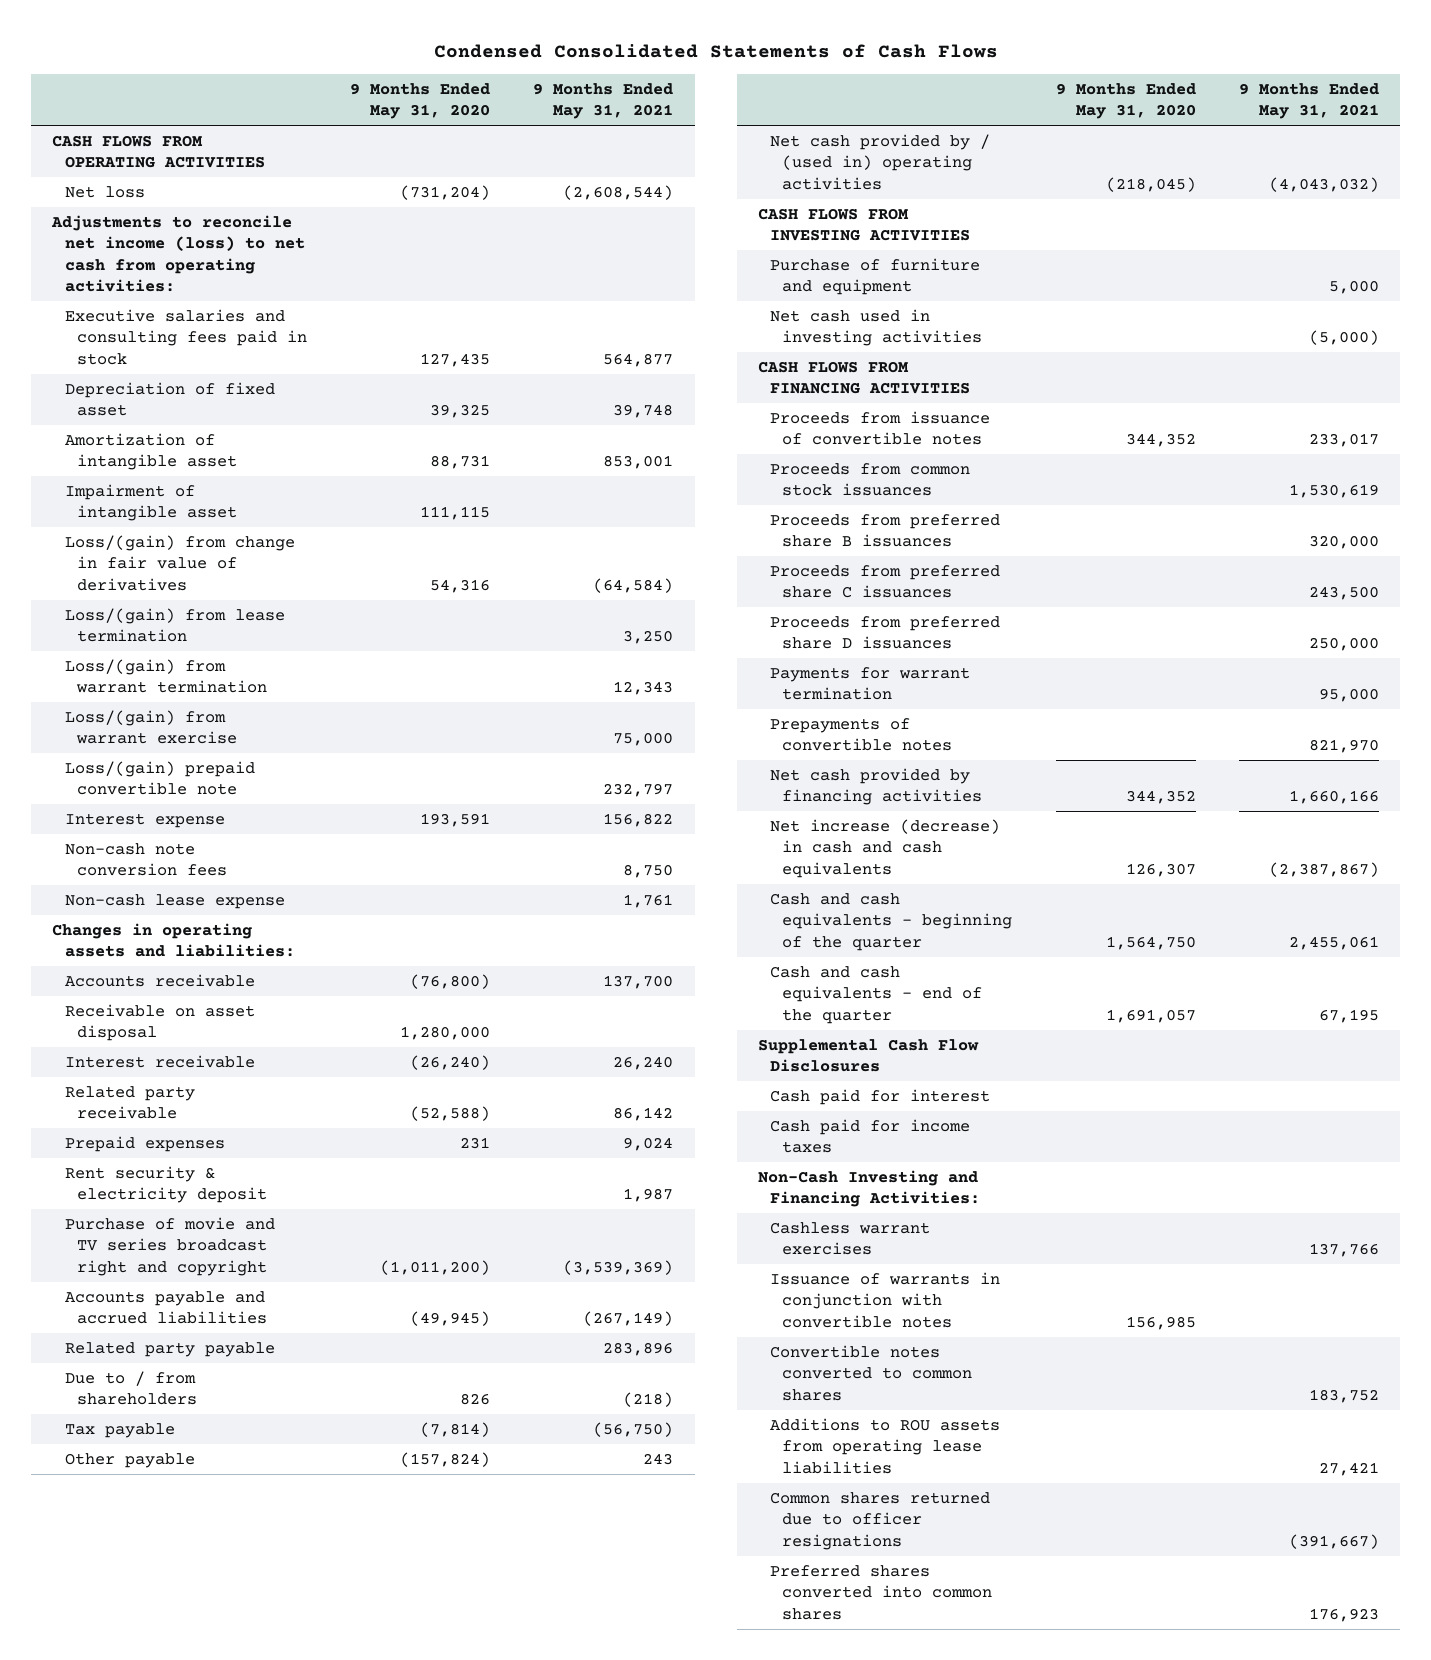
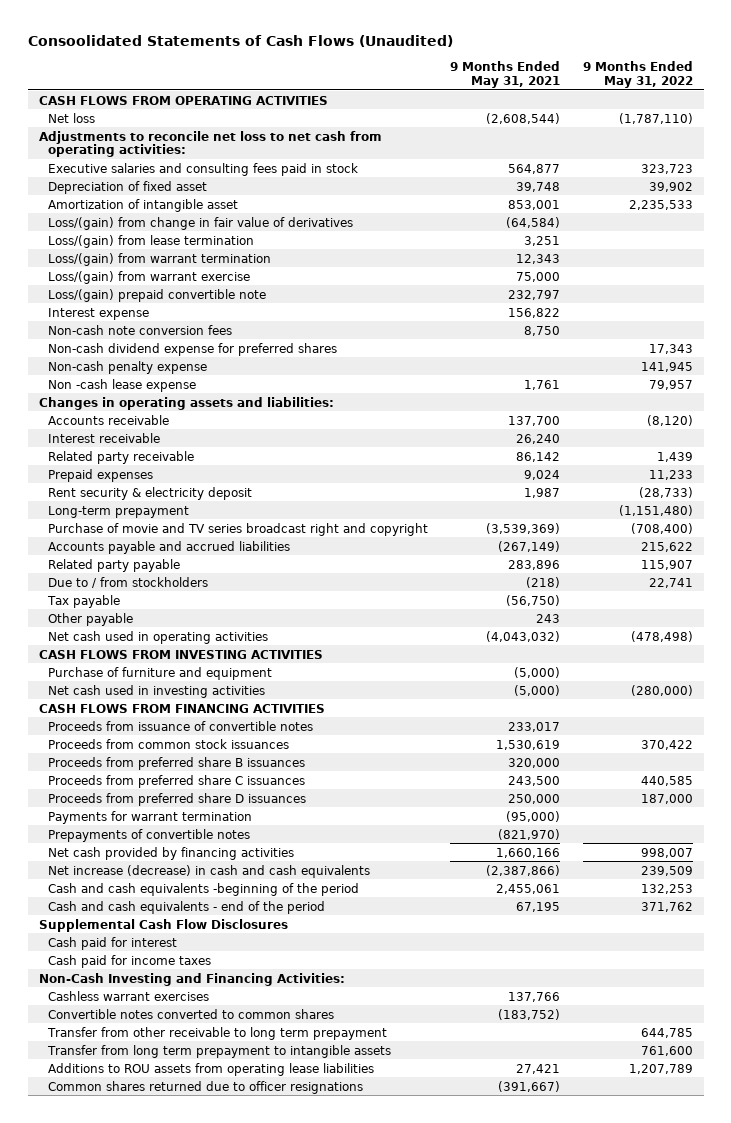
- Condensed Consolidated Statements of Cash Flows
+ Consoolidated Statements of Cash Flows (Unaudited)
- | 9 Months Ended May 31, 2020 | 9 Months Ended May 31, 2021
+ | 9 Months Ended May 31, 2021 | 9 Months Ended May 31, 2022
- Adjustments to reconcile net income (loss) to net cash from operating activities:
+ Adjustments to reconcile net loss to net cash from operating activities:
- Impairment of intangible asset | 111,115 |
- Loss/(gain) from lease termination | | 3,250
+ Loss/(gain) from lease termination | 3,251 |
- Non-cash lease expense | | 1,761
+ Non-cash dividend expense for preferred shares | | 17,343
+ Non-cash penalty expense | | 141,945
+ Non -cash lease expense | 1,761 | 79,957
- Receivable on asset disposal | 1,280,000 |
+ Long-term prepayment | | (1,151,480)
- Due to / from shareholders | 826 | (218)
+ Due to / from stockholders | (218) | 22,741
- Net cash provided by / (used in) operating activities | (218,045) | (4,043,032)
+ Net cash used in operating activities | (4,043,032) | (478,498)
- Purchase of furniture and equipment | | 5,000
+ Purchase of furniture and equipment | (5,000) |
- Payments for warrant termination | | 95,000
- Prepayments of convertible notes | | 821,970
+ Payments for warrant termination | (95,000) |
+ Prepayments of convertible notes | (821,970) |
- Net increase (decrease) in cash and cash equivalents | 126,307 | (2,387,867)
- Cash and cash equivalents - beginning of the quarter | 1,564,750 | 2,455,061
- Cash and cash equivalents - end of the quarter | 1,691,057 | 67,195
+ Net increase (decrease) in cash and cash equivalents | (2,387,866) | 239,509
+ Cash and cash equivalents -beginning of the period | 2,455,061 | 132,253
+ Cash and cash equivalents - end of the period | 67,195 | 371,762
- Issuance of warrants in conjunction with convertible notes | 156,985 |
- Convertible notes converted to common shares | | 183,752
+ Convertible notes converted to common shares | (183,752) |
+ Transfer from other receivable to long term prepayment | | 644,785
+ Transfer from long term prepayment to intangible assets | | 761,600
- Preferred shares converted into common shares | | 176,923

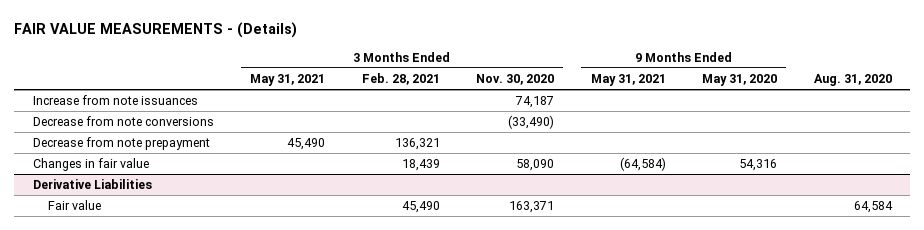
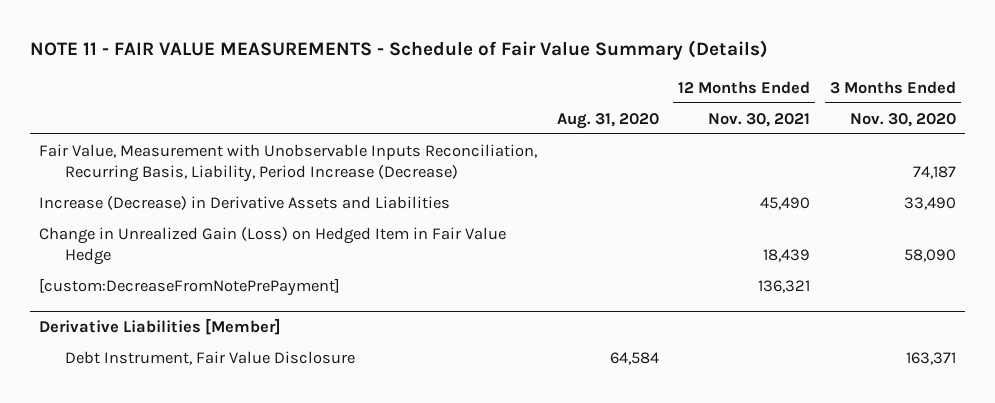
- FAIR VALUE MEASUREMENTS - (Details)
+ NOTE 11 - FAIR VALUE MEASUREMENTS - Schedule of Fair Value Summary (Details)
- | 3 Months Ended May 31, 2021 | 3 Months Ended Feb. 28, 2021 | 3 Months Ended Nov. 30, 2020 | 9 Months Ended May 31, 2021 | 9 Months Ended May 31, 2020 | Aug. 31, 2020
+ | Aug. 31, 2020 | 12 Months Ended Nov. 30, 2021 | 3 Months Ended Nov. 30, 2020
- Increase from note issuances | | | 74,187 | | |
- Decrease from note conversions | | | (33,490) | | |
- Decrease from note prepayment | 45,490 | 136,321 | | | |
- Changes in fair value | | 18,439 | 58,090 | (64,584) | 54,316 |
- Derivative Liabilities
- Fair value | | 45,490 | 163,371 | | | 64,584
+ Fair Value, Measurement with Unobservable Inputs Reconciliation, Recurring Basis, Liability, Period Increase (Decrease) | | | 74,187
+ Increase (Decrease) in Derivative Assets and Liabilities | | 45,490 | 33,490
+ Change in Unrealized Gain (Loss) on Hedged Item in Fair Value Hedge | | 18,439 | 58,090
+ [custom:DecreaseFromNotePrePayment] | | 136,321 |
+ Derivative Liabilities [Member]
+ Debt Instrument, Fair Value Disclosure | 64,584 | | 163,371

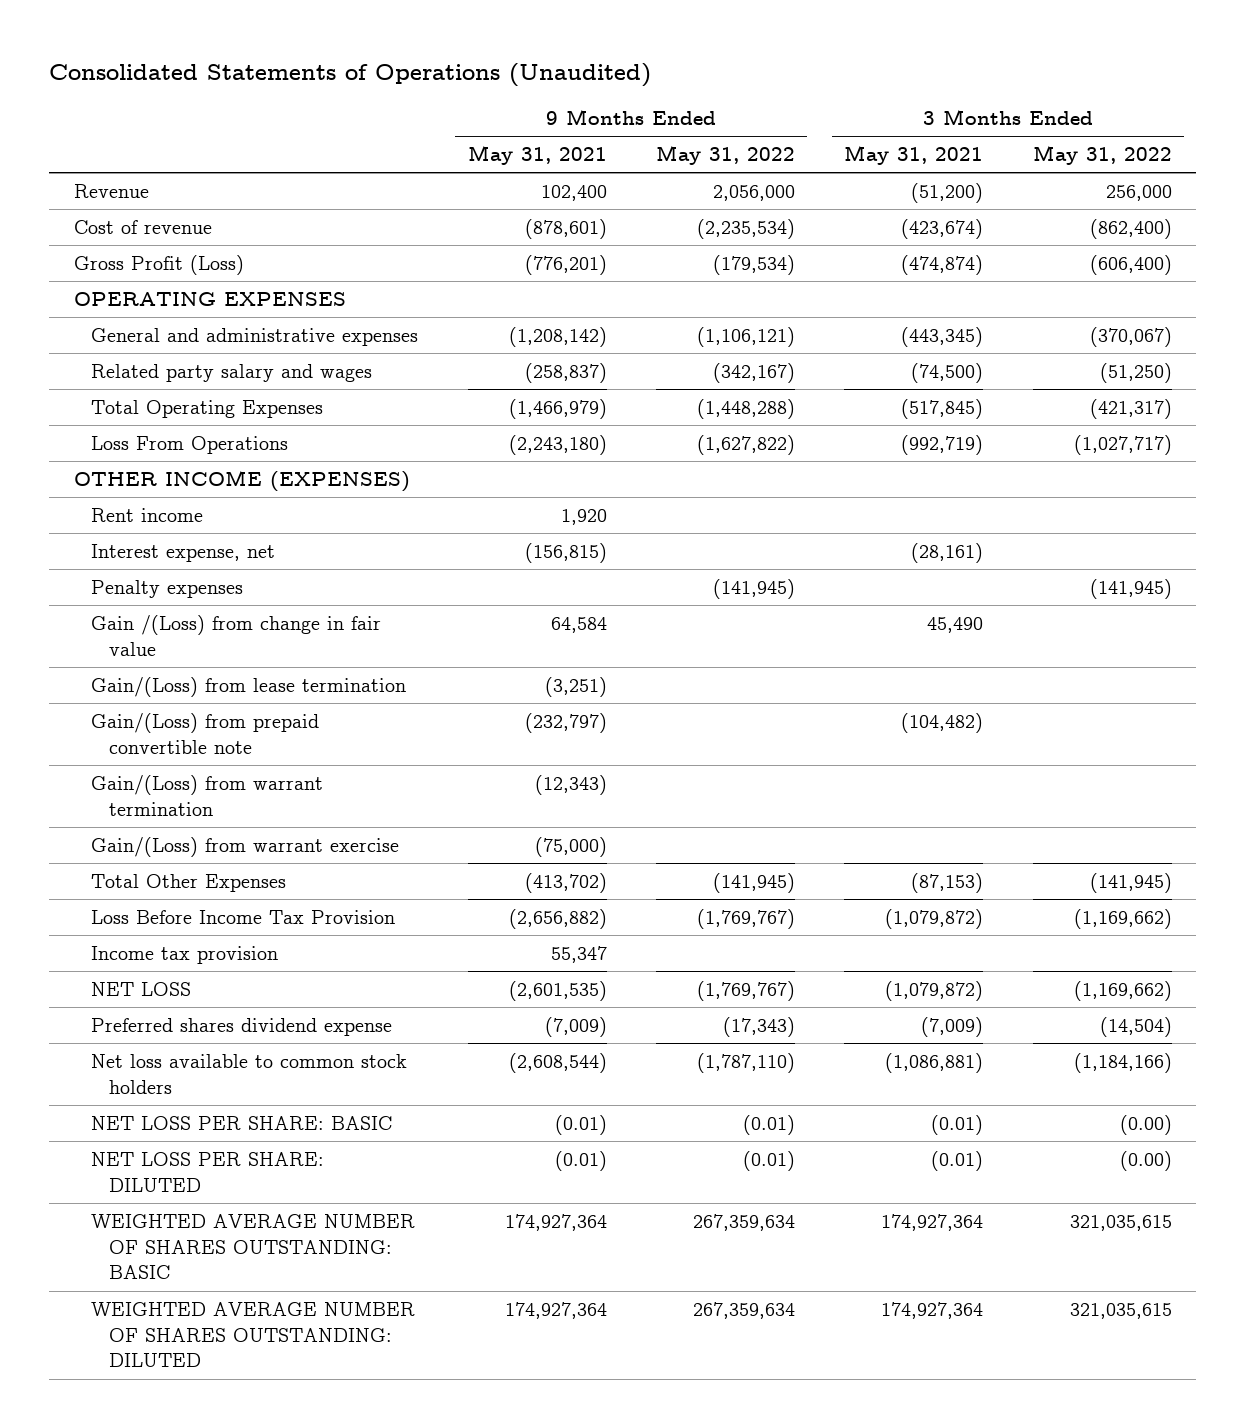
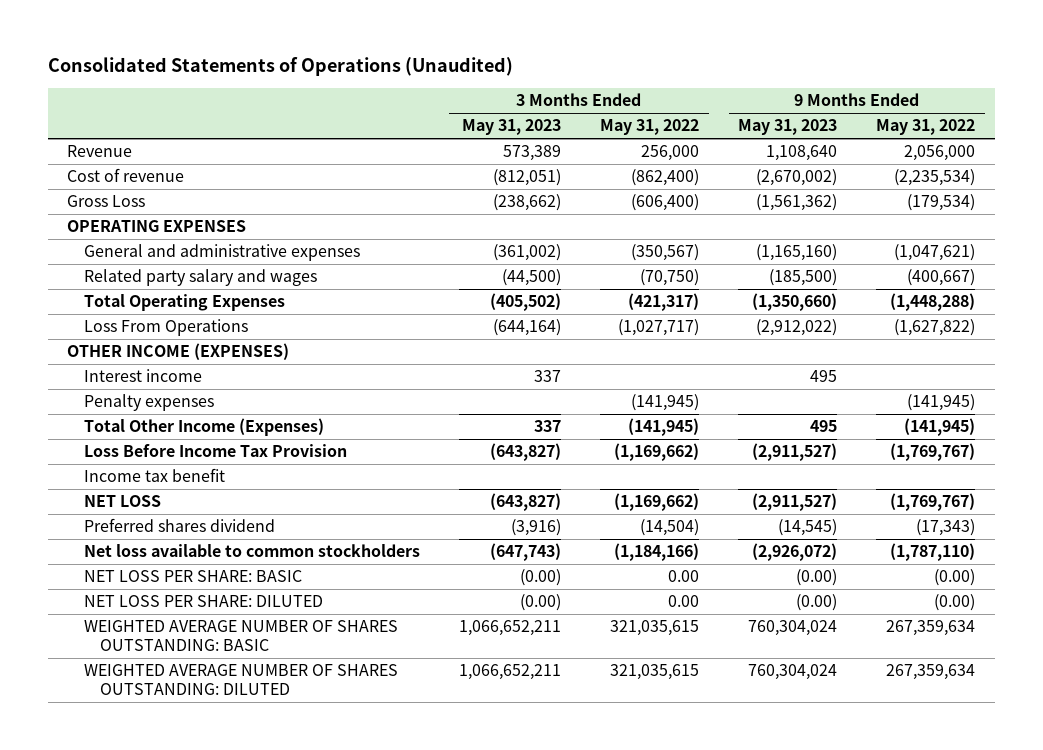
- | 9 Months Ended May 31, 2021 | 9 Months Ended May 31, 2022 | 3 Months Ended May 31, 2021 | 3 Months Ended May 31, 2022
+ | 3 Months Ended May 31, 2023 | 3 Months Ended May 31, 2022 | 9 Months Ended May 31, 2023 | 9 Months Ended May 31, 2022
- Gross Profit (Loss) | (776,201) | (179,534) | (474,874) | (606,400)
+ Gross Loss | (238,662) | (606,400) | (1,561,362) | (179,534)
- General and administrative expenses | (1,208,142) | (1,106,121) | (443,345) | (370,067)
- Related party salary and wages | (258,837) | (342,167) | (74,500) | (51,250)
+ General and administrative expenses | (361,002) | (350,567) | (1,165,160) | (1,047,621)
+ Related party salary and wages | (44,500) | (70,750) | (185,500) | (400,667)
- Rent income | 1,920 | | |
- Interest expense, net | (156,815) | | (28,161) |
+ Interest income | 337 | | 495 |
- Gain /(Loss) from change in fair value | 64,584 | | 45,490 |
- Gain/(Loss) from lease termination | (3,251) | | |
- Gain/(Loss) from prepaid convertible note | (232,797) | | (104,482) |
- Gain/(Loss) from warrant termination | (12,343) | | |
- Gain/(Loss) from warrant exercise | (75,000) | | |
- Total Other Expenses | (413,702) | (141,945) | (87,153) | (141,945)
+ Total Other Income (Expenses) | 337 | (141,945) | 495 | (141,945)
- Income tax provision | 55,347 | | |
+ Income tax benefit
- Preferred shares dividend expense | (7,009) | (17,343) | (7,009) | (14,504)
- Net loss available to common stock holders | (2,608,544) | (1,787,110) | (1,086,881) | (1,184,166)
- NET LOSS PER SHARE: BASIC | (0.01) | (0.01) | (0.01) | (0.00)
- NET LOSS PER SHARE: DILUTED | (0.01) | (0.01) | (0.01) | (0.00)
+ Preferred shares dividend | (3,916) | (14,504) | (14,545) | (17,343)
+ Net loss available to common stockholders | (647,743) | (1,184,166) | (2,926,072) | (1,787,110)
+ NET LOSS PER SHARE: BASIC | (0.00) | 0.00 | (0.00) | (0.00)
+ NET LOSS PER SHARE: DILUTED | (0.00) | 0.00 | (0.00) | (0.00)

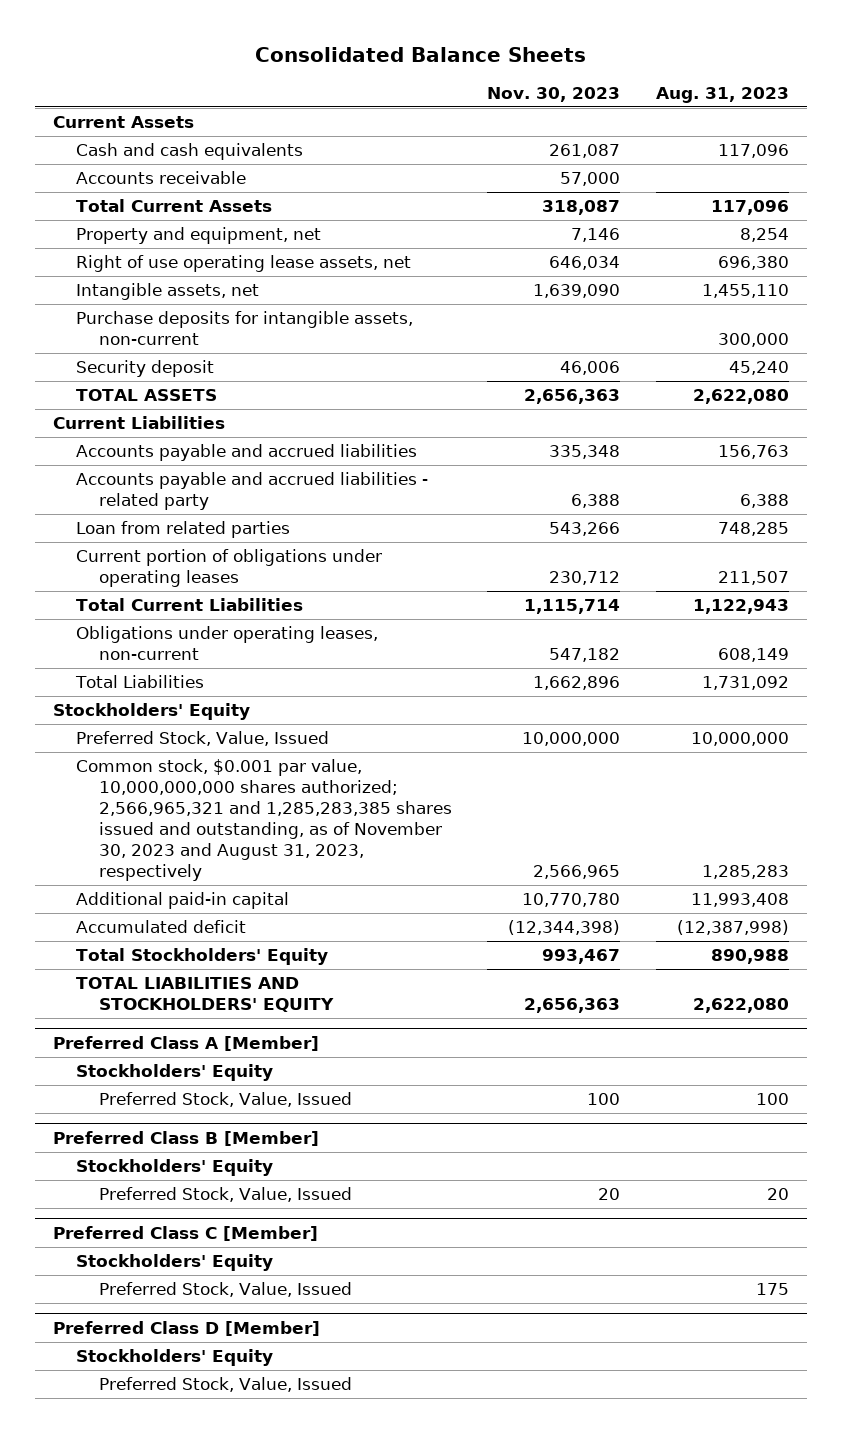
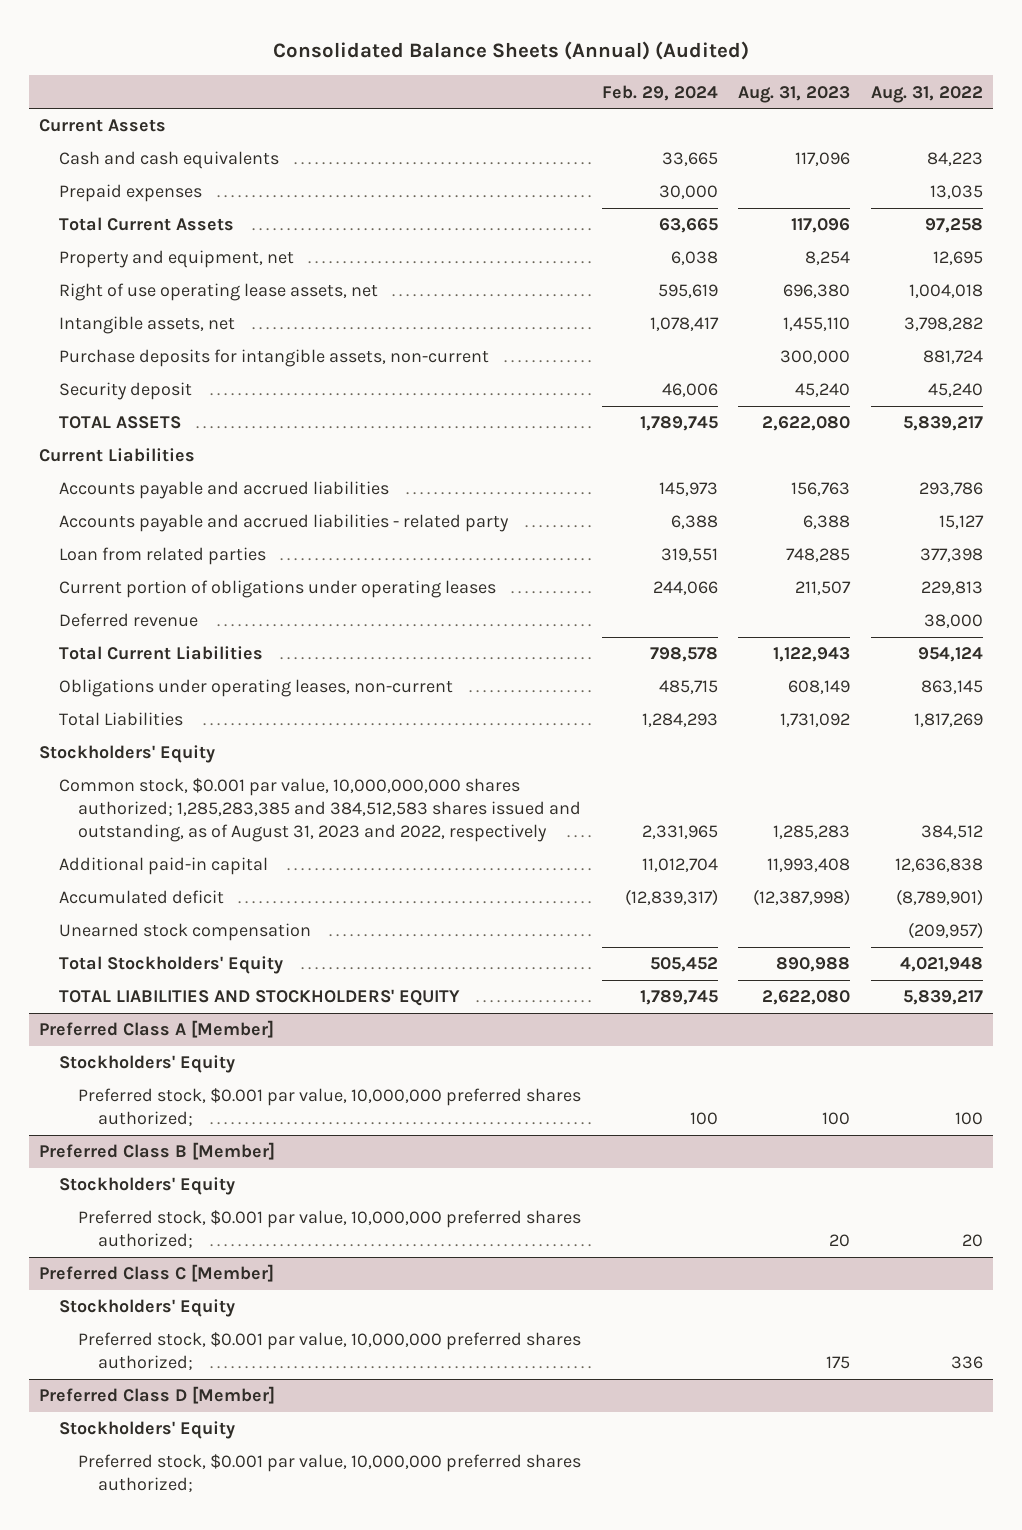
- Consolidated Balance Sheets
+ Consolidated Balance Sheets (Annual) (Audited)
- | Nov. 30, 2023 | Aug. 31, 2023
+ | Feb. 29, 2024 | Aug. 31, 2023 | Aug. 31, 2022
- Accounts receivable | 57,000 |
+ Prepaid expenses | 30,000 | | 13,035
+ Deferred revenue | | | 38,000
- Preferred Stock, Value, Issued | 10,000,000 | 10,000,000
- Common stock, $0.001 par value, 10,000,000,000 shares authorized; 2,566,965,321 and 1,285,283,385 shares issued and outstanding, as of November 30, 2023 and August 31, 2023, respectively | 2,566,965 | 1,285,283
+ Common stock, $0.001 par value, 10,000,000,000 shares authorized; 1,285,283,385 and 384,512,583 shares issued and outstanding, as of August 31, 2023 and 2022, respectively | 2,331,965 | 1,285,283 | 384,512
+ Unearned stock compensation | | | (209,957)
@ Preferred Class A [Member]
- Preferred Stock, Value, Issued | 100 | 100
+ Preferred stock, $0.001 par value, 10,000,000 preferred shares authorized; | 100 | 100 | 100
@ Preferred Class B [Member]
- Preferred Stock, Value, Issued | 20 | 20
+ Preferred stock, $0.001 par value, 10,000,000 preferred shares authorized; | | 20 | 20
@ Preferred Class C [Member]
- Preferred Stock, Value, Issued | | 175
+ Preferred stock, $0.001 par value, 10,000,000 preferred shares authorized; | | 175 | 336
@ Preferred Class D [Member]
- Preferred Stock, Value, Issued
+ Preferred stock, $0.001 par value, 10,000,000 preferred shares authorized;

